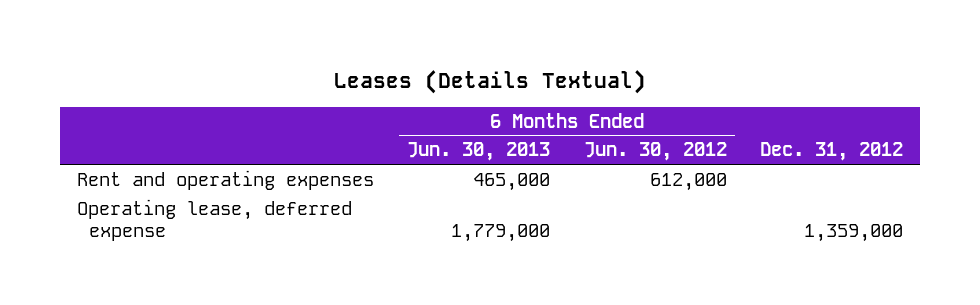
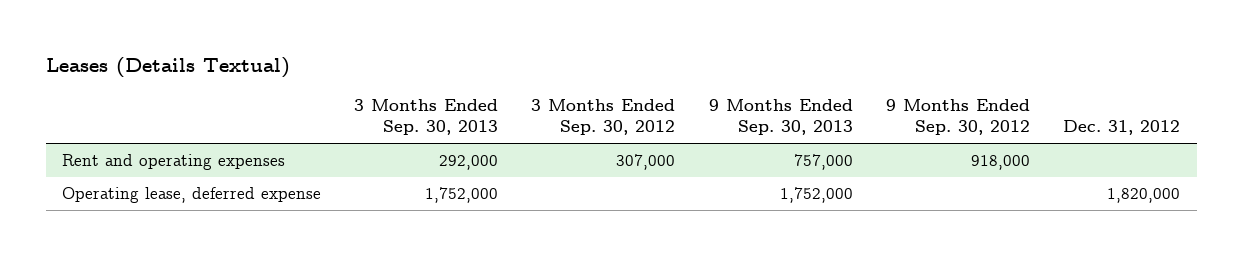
- | 6 Months Ended Jun. 30, 2013 | 6 Months Ended Jun. 30, 2012 | Dec. 31, 2012
+ | 3 Months Ended Sep. 30, 2013 | 3 Months Ended Sep. 30, 2012 | 9 Months Ended Sep. 30, 2013 | 9 Months Ended Sep. 30, 2012 | Dec. 31, 2012
- Operating lease, deferred expense | 1,779,000 | | 1,359,000
+ Operating lease, deferred expense | 1,752,000 | | 1,752,000 | | 1,820,000

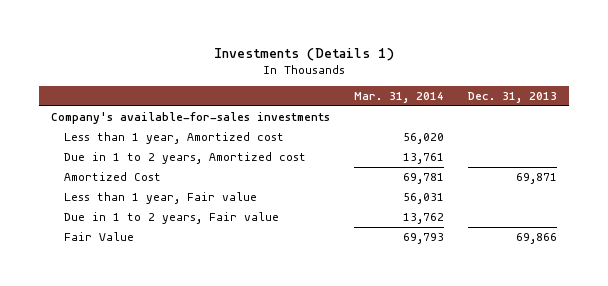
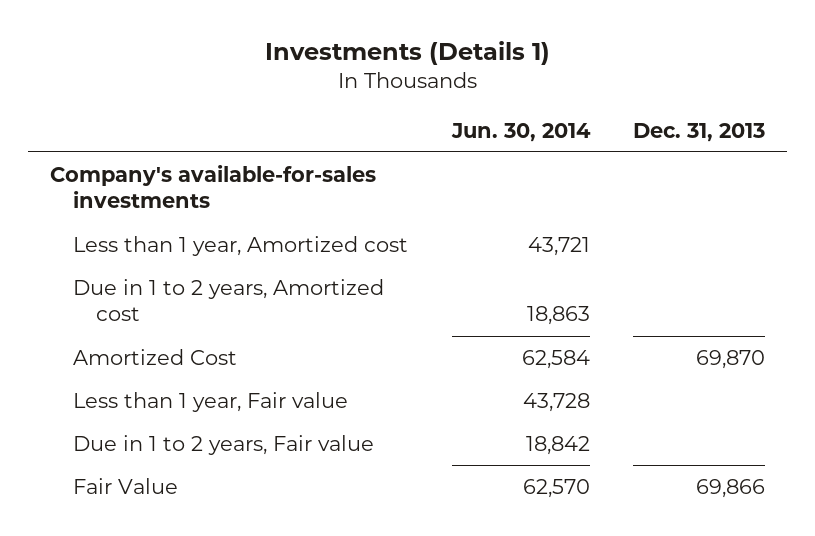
- | Mar. 31, 2014 | Dec. 31, 2013
+ | Jun. 30, 2014 | Dec. 31, 2013
- Amortized Cost | 69,781 | 69,871
+ Amortized Cost | 62,584 | 69,870

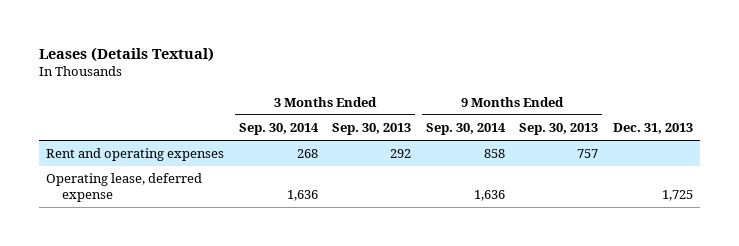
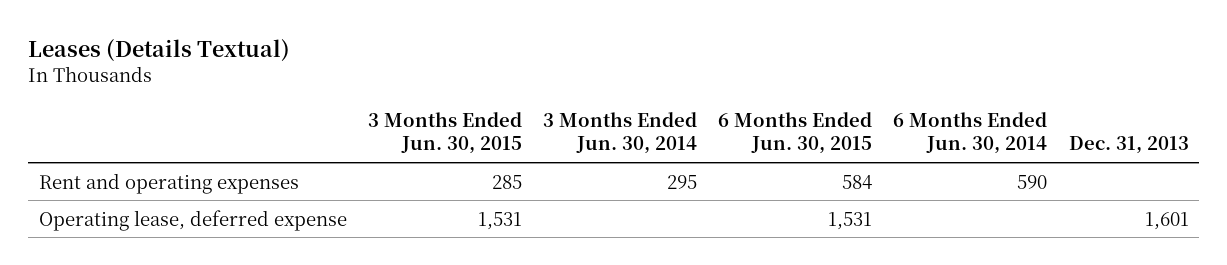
- | 3 Months Ended Sep. 30, 2014 | 3 Months Ended Sep. 30, 2013 | 9 Months Ended Sep. 30, 2014 | 9 Months Ended Sep. 30, 2013 | Dec. 31, 2013
+ | 3 Months Ended Jun. 30, 2015 | 3 Months Ended Jun. 30, 2014 | 6 Months Ended Jun. 30, 2015 | 6 Months Ended Jun. 30, 2014 | Dec. 31, 2013
- Operating lease, deferred expense | 1,636 | | 1,636 | | 1,725
+ Operating lease, deferred expense | 1,531 | | 1,531 | | 1,601

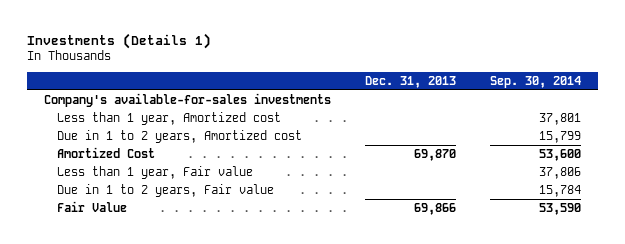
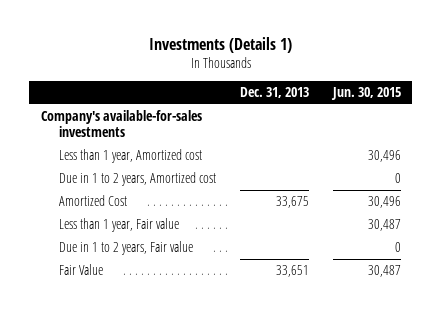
- | Dec. 31, 2013 | Sep. 30, 2014
+ | Dec. 31, 2013 | Jun. 30, 2015
- Amortized Cost | 69,870 | 53,600
+ Amortized Cost | 33,675 | 30,496
- Fair Value | 69,866 | 53,590
+ Fair Value | 33,651 | 30,487

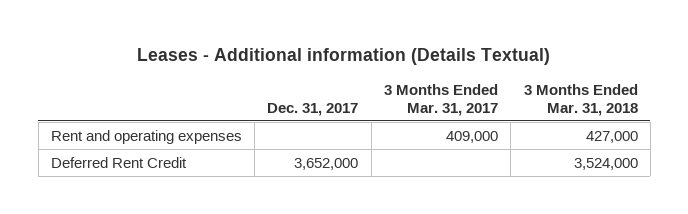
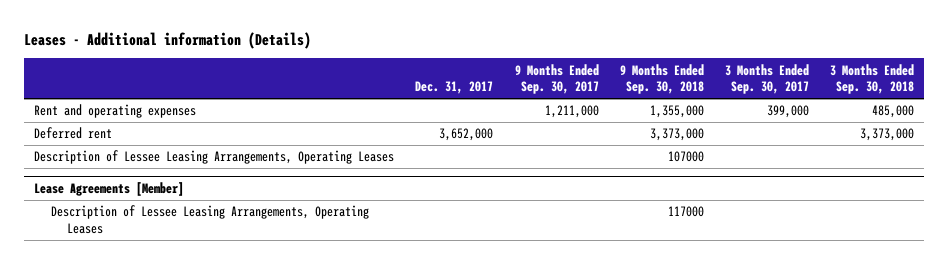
- Leases - Additional information (Details Textual)
+ Leases - Additional information (Details)
- | Dec. 31, 2017 | 3 Months Ended Mar. 31, 2017 | 3 Months Ended Mar. 31, 2018
+ | Dec. 31, 2017 | 9 Months Ended Sep. 30, 2017 | 9 Months Ended Sep. 30, 2018 | 3 Months Ended Sep. 30, 2017 | 3 Months Ended Sep. 30, 2018
- Deferred Rent Credit | 3,652,000 | | 3,524,000
+ Deferred rent | 3,652,000 | | 3,373,000 | | 3,373,000
+ Description of Lessee Leasing Arrangements, Operating Leases | | | 107000 | |
+ Lease Agreements [Member]
+ Description of Lessee Leasing Arrangements, Operating Leases | | | 117000 | |

